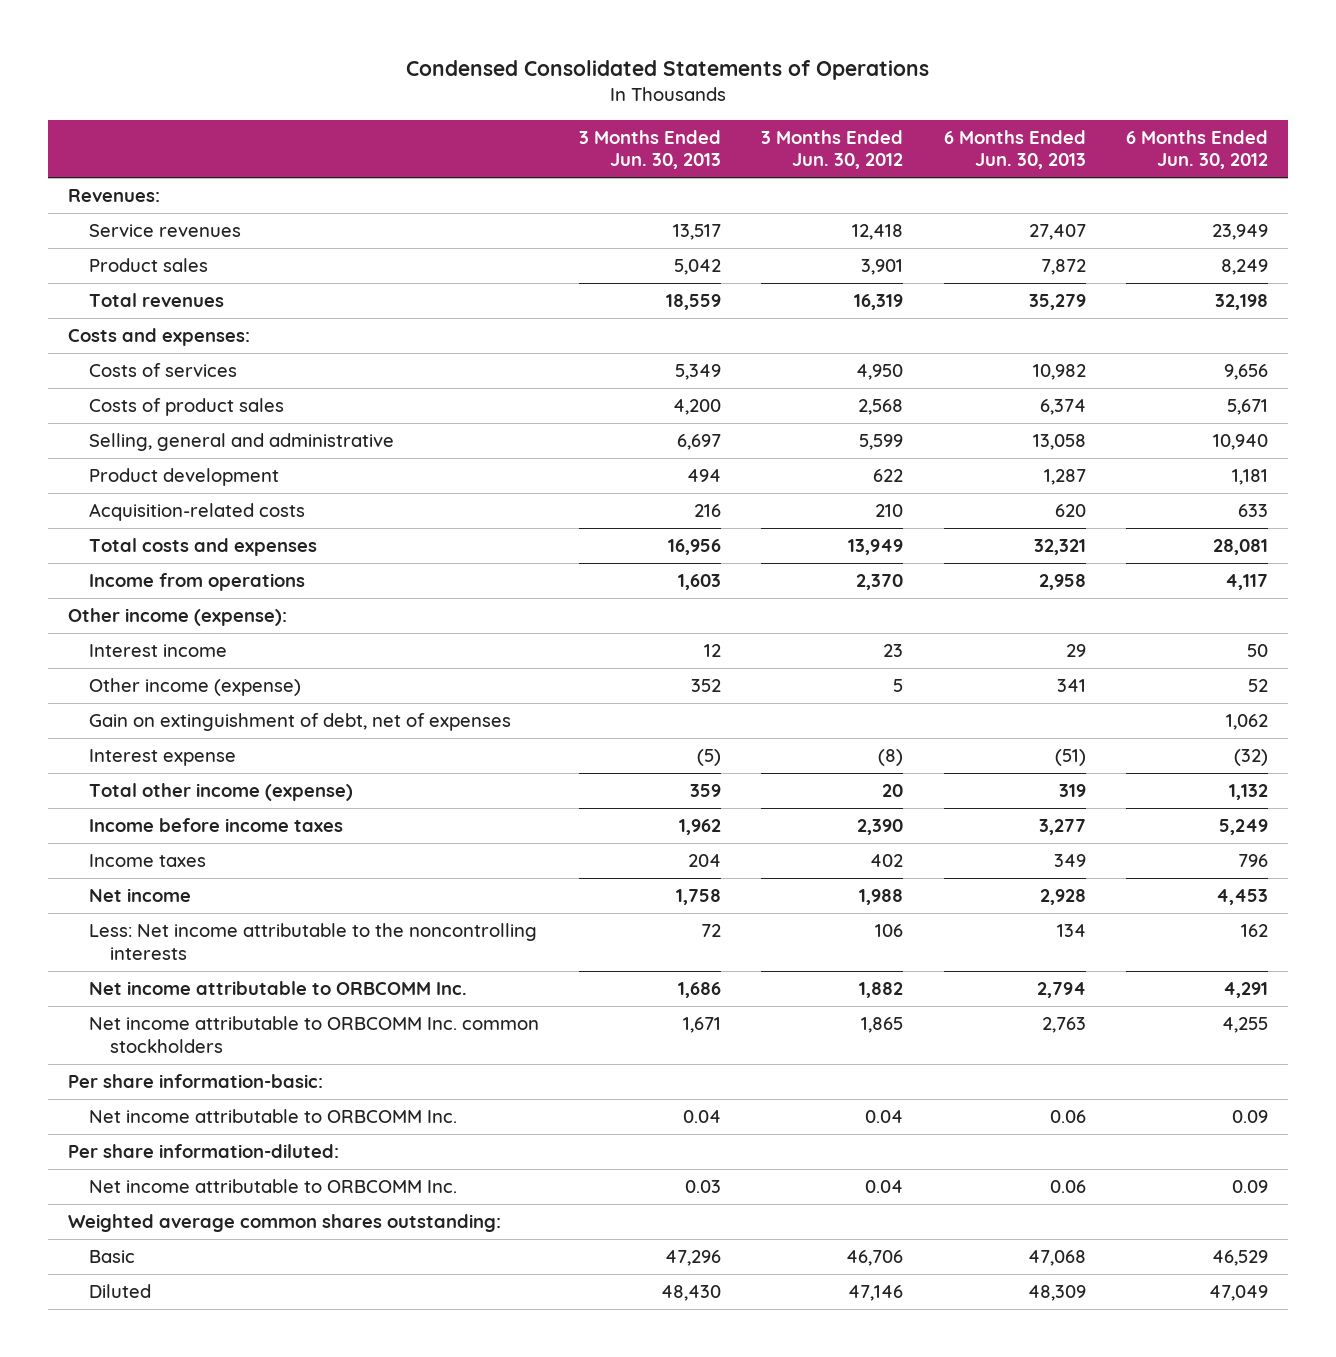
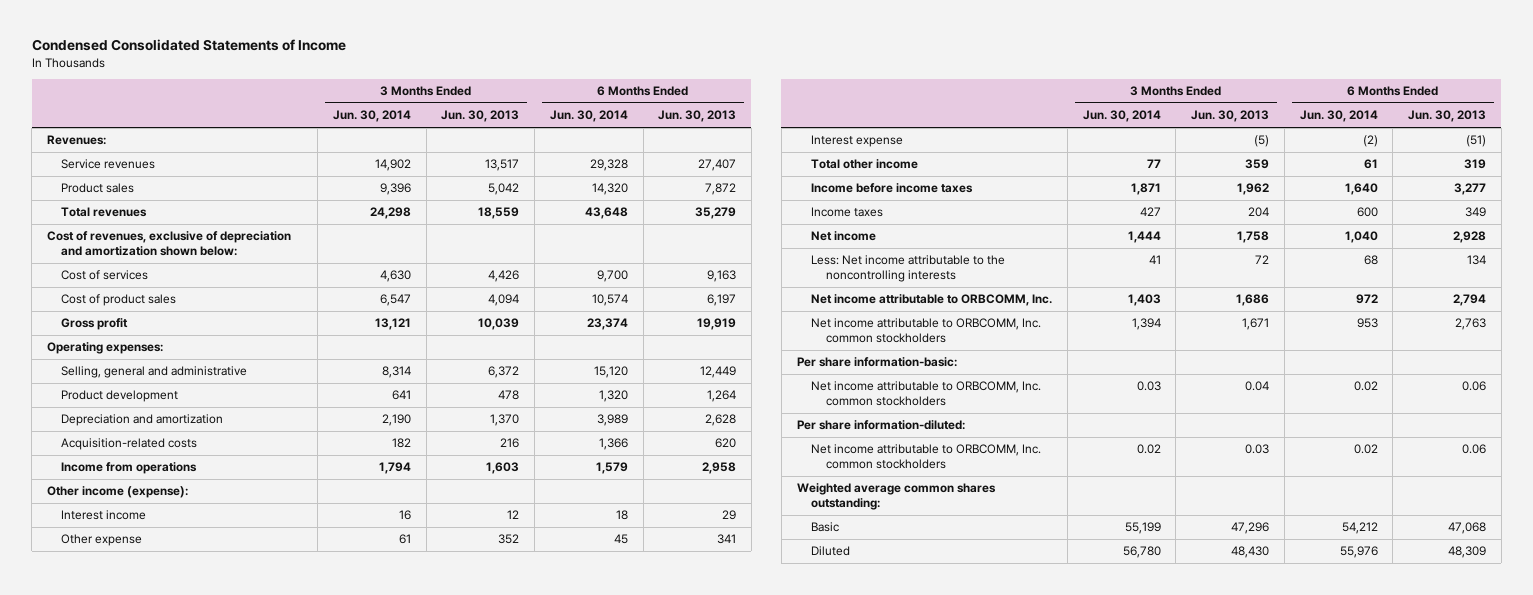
- Condensed Consolidated Statements of Operations
+ Condensed Consolidated Statements of Income
- | 3 Months Ended Jun. 30, 2013 | 3 Months Ended Jun. 30, 2012 | 6 Months Ended Jun. 30, 2013 | 6 Months Ended Jun. 30, 2012
+ | 3 Months Ended Jun. 30, 2014 | 3 Months Ended Jun. 30, 2013 | 6 Months Ended Jun. 30, 2014 | 6 Months Ended Jun. 30, 2013
- Costs and expenses:
- Costs of services | 5,349 | 4,950 | 10,982 | 9,656
- Costs of product sales | 4,200 | 2,568 | 6,374 | 5,671
- Selling, general and administrative | 6,697 | 5,599 | 13,058 | 10,940
- Product development | 494 | 622 | 1,287 | 1,181
+ Cost of revenues, exclusive of depreciation and amortization shown below:
+ Cost of services | 4,630 | 4,426 | 9,700 | 9,163
+ Cost of product sales | 6,547 | 4,094 | 10,574 | 6,197
+ Gross profit | 13,121 | 10,039 | 23,374 | 19,919
+ Operating expenses:
+ Selling, general and administrative | 8,314 | 6,372 | 15,120 | 12,449
+ Product development | 641 | 478 | 1,320 | 1,264
+ Depreciation and amortization | 2,190 | 1,370 | 3,989 | 2,628
- Total costs and expenses | 16,956 | 13,949 | 32,321 | 28,081
- Other income (expense) | 352 | 5 | 341 | 52
- Gain on extinguishment of debt, net of expenses | | | | 1,062
+ Other expense | 61 | 352 | 45 | 341
- Total other income (expense) | 359 | 20 | 319 | 1,132
+ Total other income | 77 | 359 | 61 | 319
- Net income attributable to ORBCOMM Inc. | 1,686 | 1,882 | 2,794 | 4,291
- Net income attributable to ORBCOMM Inc. common stockholders | 1,671 | 1,865 | 2,763 | 4,255
+ Net income attributable to ORBCOMM, Inc. | 1,403 | 1,686 | 972 | 2,794
+ Net income attributable to ORBCOMM, Inc. common stockholders | 1,394 | 1,671 | 953 | 2,763
- Net income attributable to ORBCOMM Inc. | 0.04 | 0.04 | 0.06 | 0.09
+ Net income attributable to ORBCOMM, Inc. common stockholders | 0.03 | 0.04 | 0.02 | 0.06
- Net income attributable to ORBCOMM Inc. | 0.03 | 0.04 | 0.06 | 0.09
+ Net income attributable to ORBCOMM, Inc. common stockholders | 0.02 | 0.03 | 0.02 | 0.06

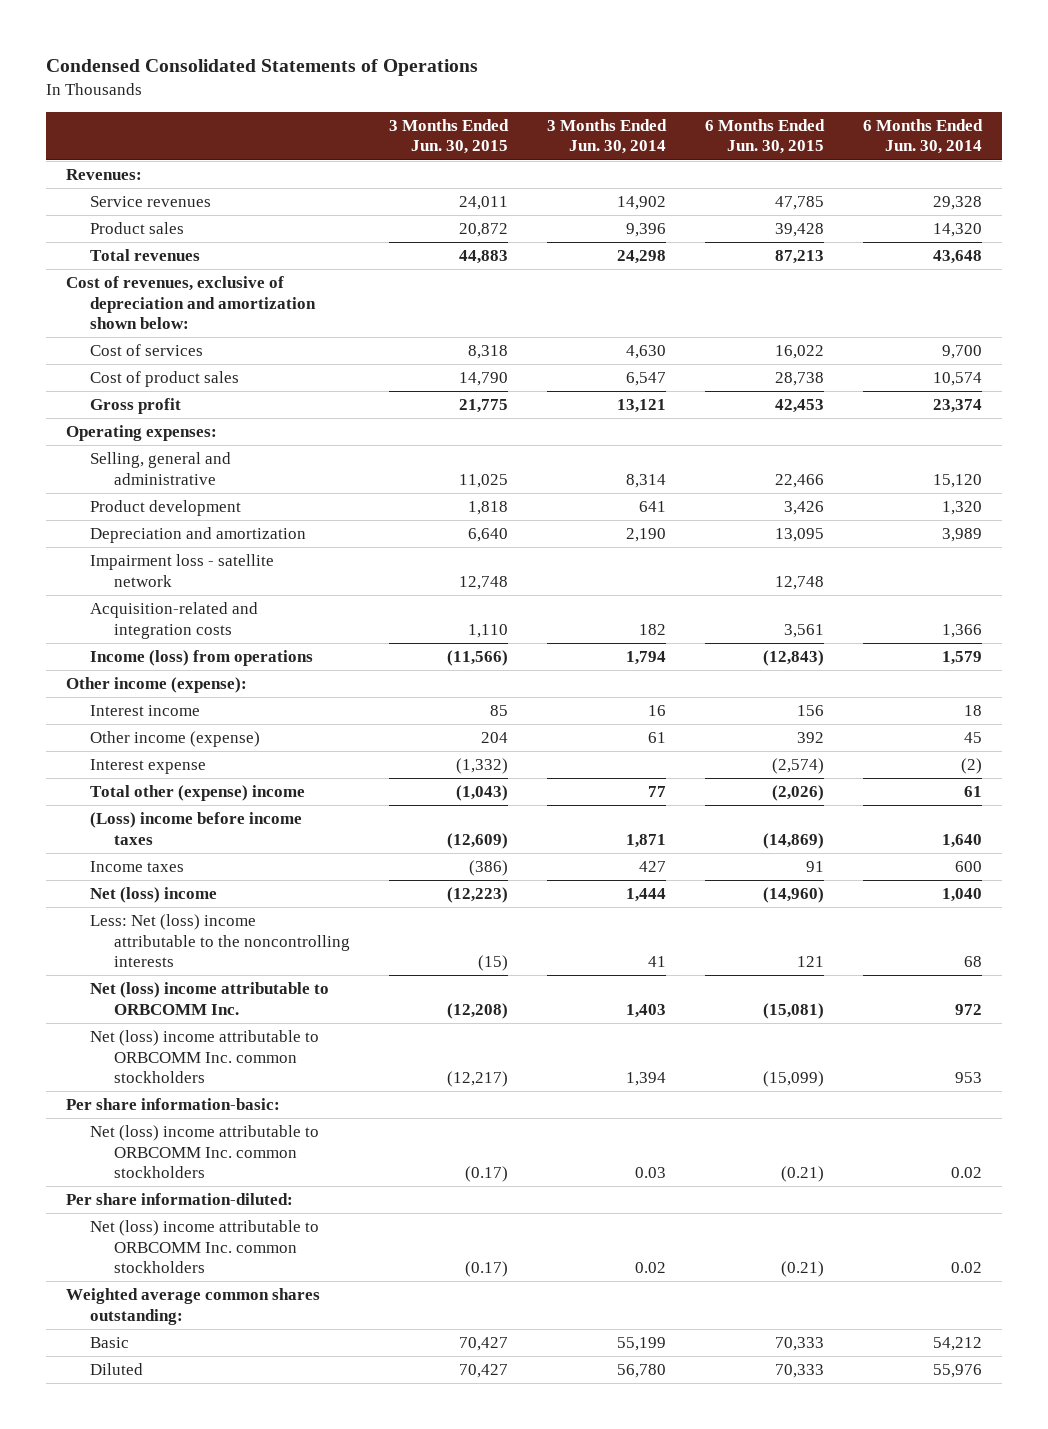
- Condensed Consolidated Statements of Income
+ Condensed Consolidated Statements of Operations
- | 3 Months Ended Jun. 30, 2014 | 3 Months Ended Jun. 30, 2013 | 6 Months Ended Jun. 30, 2014 | 6 Months Ended Jun. 30, 2013
+ | 3 Months Ended Jun. 30, 2015 | 3 Months Ended Jun. 30, 2014 | 6 Months Ended Jun. 30, 2015 | 6 Months Ended Jun. 30, 2014
- Acquisition-related costs | 182 | 216 | 1,366 | 620
- Income from operations | 1,794 | 1,603 | 1,579 | 2,958
+ Impairment loss - satellite network | 12,748 | | 12,748 |
+ Acquisition-related and integration costs | 1,110 | 182 | 3,561 | 1,366
+ Income (loss) from operations | (11,566) | 1,794 | (12,843) | 1,579
- Other expense | 61 | 352 | 45 | 341
+ Other income (expense) | 204 | 61 | 392 | 45
- Total other income | 77 | 359 | 61 | 319
- Income before income taxes | 1,871 | 1,962 | 1,640 | 3,277
+ Total other (expense) income | (1,043) | 77 | (2,026) | 61
+ (Loss) income before income taxes | (12,609) | 1,871 | (14,869) | 1,640
- Net income | 1,444 | 1,758 | 1,040 | 2,928
- Less: Net income attributable to the noncontrolling interests | 41 | 72 | 68 | 134
- Net income attributable to ORBCOMM, Inc. | 1,403 | 1,686 | 972 | 2,794
- Net income attributable to ORBCOMM, Inc. common stockholders | 1,394 | 1,671 | 953 | 2,763
+ Net (loss) income | (12,223) | 1,444 | (14,960) | 1,040
+ Less: Net (loss) income attributable to the noncontrolling interests | (15) | 41 | 121 | 68
+ Net (loss) income attributable to ORBCOMM Inc. | (12,208) | 1,403 | (15,081) | 972
+ Net (loss) income attributable to ORBCOMM Inc. common stockholders | (12,217) | 1,394 | (15,099) | 953
- Net income attributable to ORBCOMM, Inc. common stockholders | 0.03 | 0.04 | 0.02 | 0.06
+ Net (loss) income attributable to ORBCOMM Inc. common stockholders | (0.17) | 0.03 | (0.21) | 0.02
- Net income attributable to ORBCOMM, Inc. common stockholders | 0.02 | 0.03 | 0.02 | 0.06
+ Net (loss) income attributable to ORBCOMM Inc. common stockholders | (0.17) | 0.02 | (0.21) | 0.02

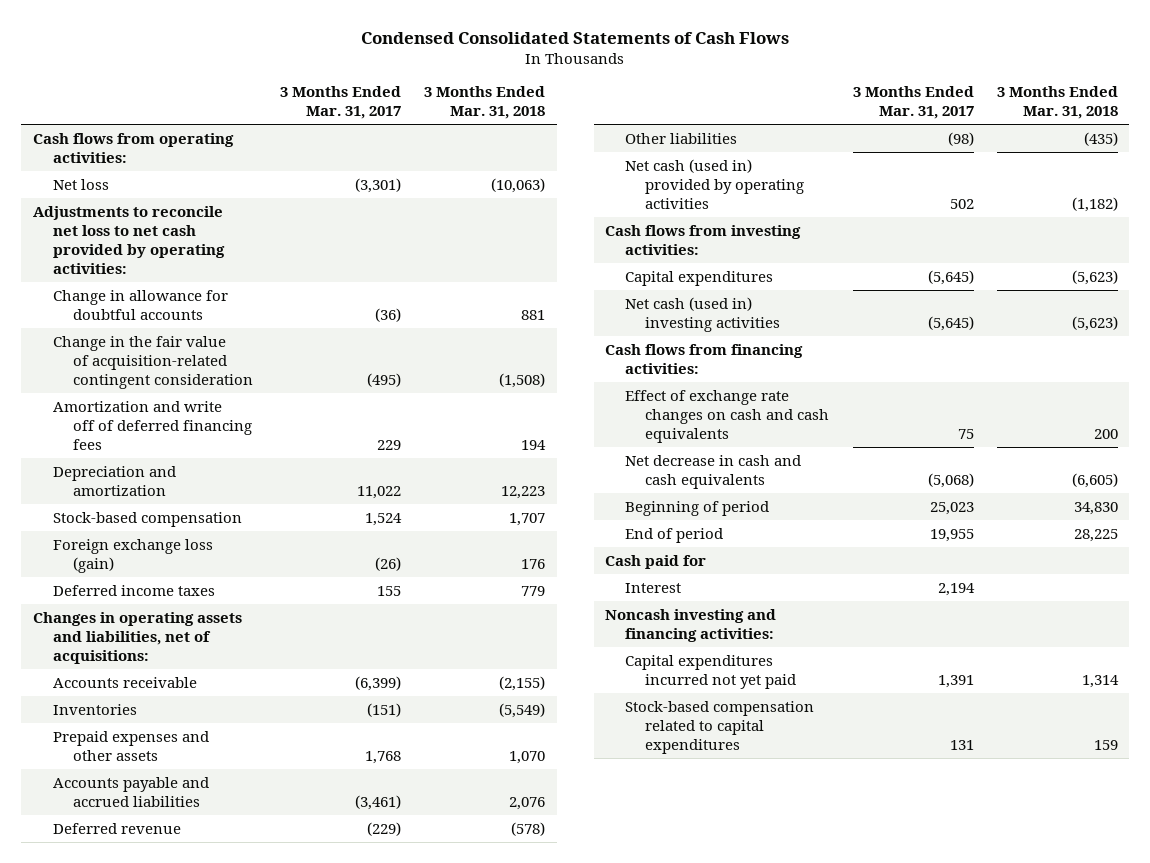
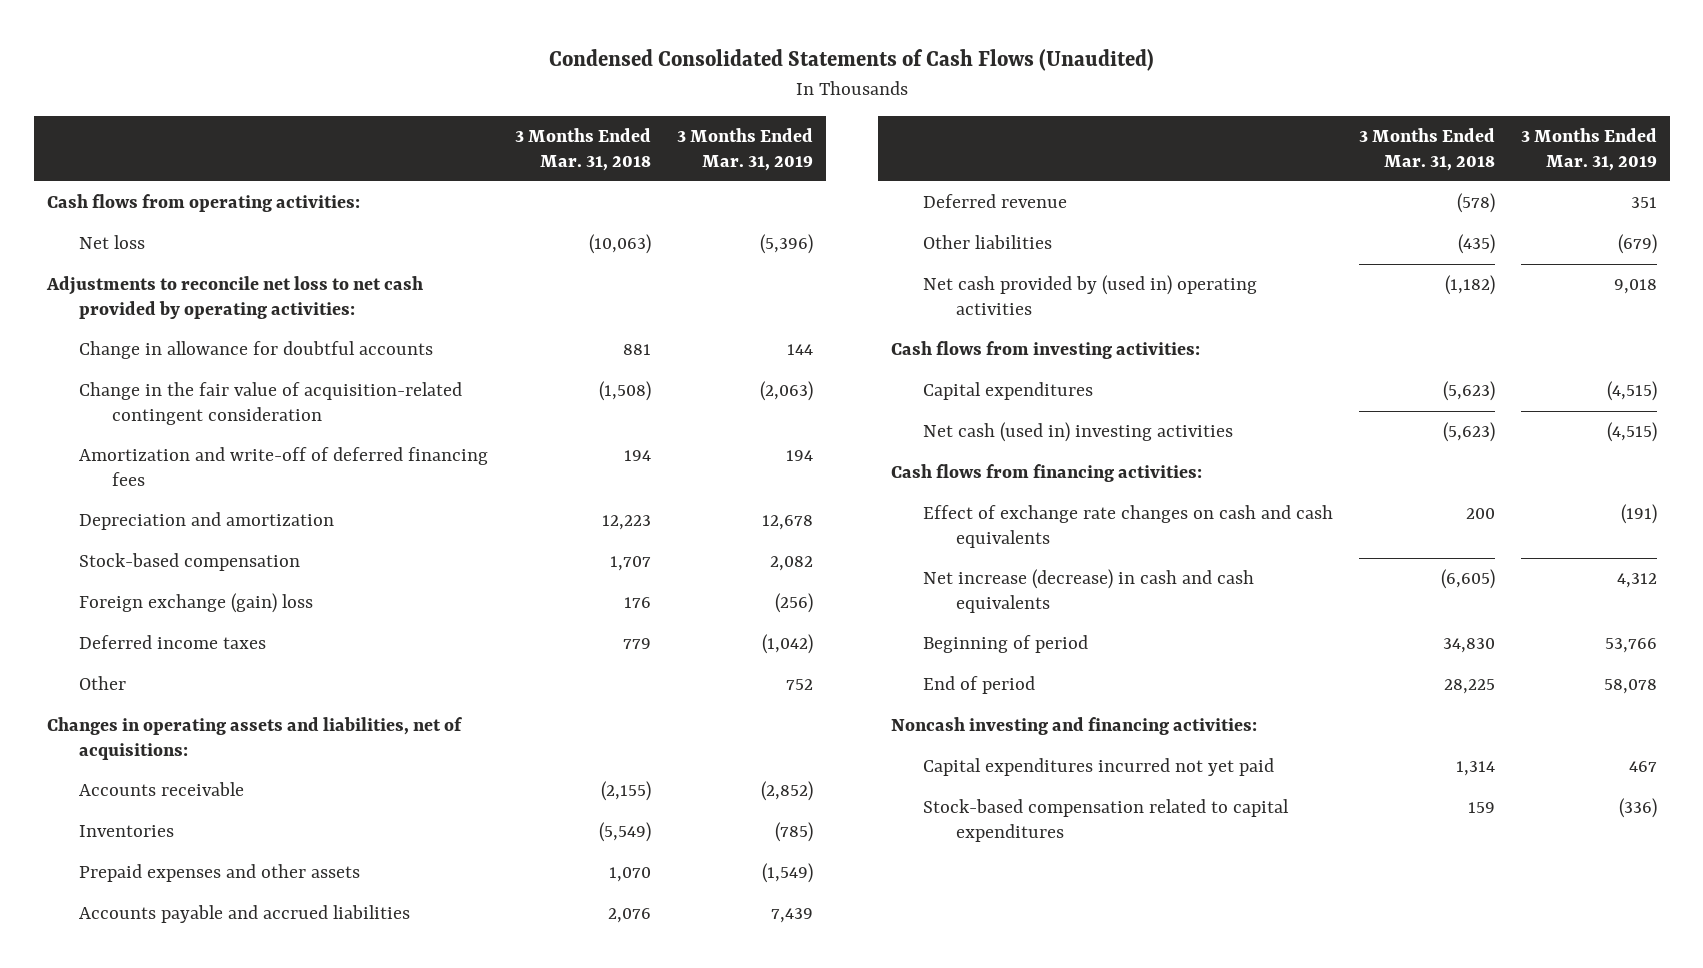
- Condensed Consolidated Statements of Cash Flows
+ Condensed Consolidated Statements of Cash Flows (Unaudited)
- | 3 Months Ended Mar. 31, 2017 | 3 Months Ended Mar. 31, 2018
+ | 3 Months Ended Mar. 31, 2018 | 3 Months Ended Mar. 31, 2019
- Amortization and write off of deferred financing fees | 229 | 194
+ Amortization and write-off of deferred financing fees | 194 | 194
- Foreign exchange loss (gain) | (26) | 176
+ Foreign exchange (gain) loss | 176 | (256)
+ Other | | 752
- Net cash (used in) provided by operating activities | 502 | (1,182)
+ Net cash provided by (used in) operating activities | (1,182) | 9,018
- Net decrease in cash and cash equivalents | (5,068) | (6,605)
+ Net increase (decrease) in cash and cash equivalents | (6,605) | 4,312
- Cash paid for
- Interest | 2,194 |

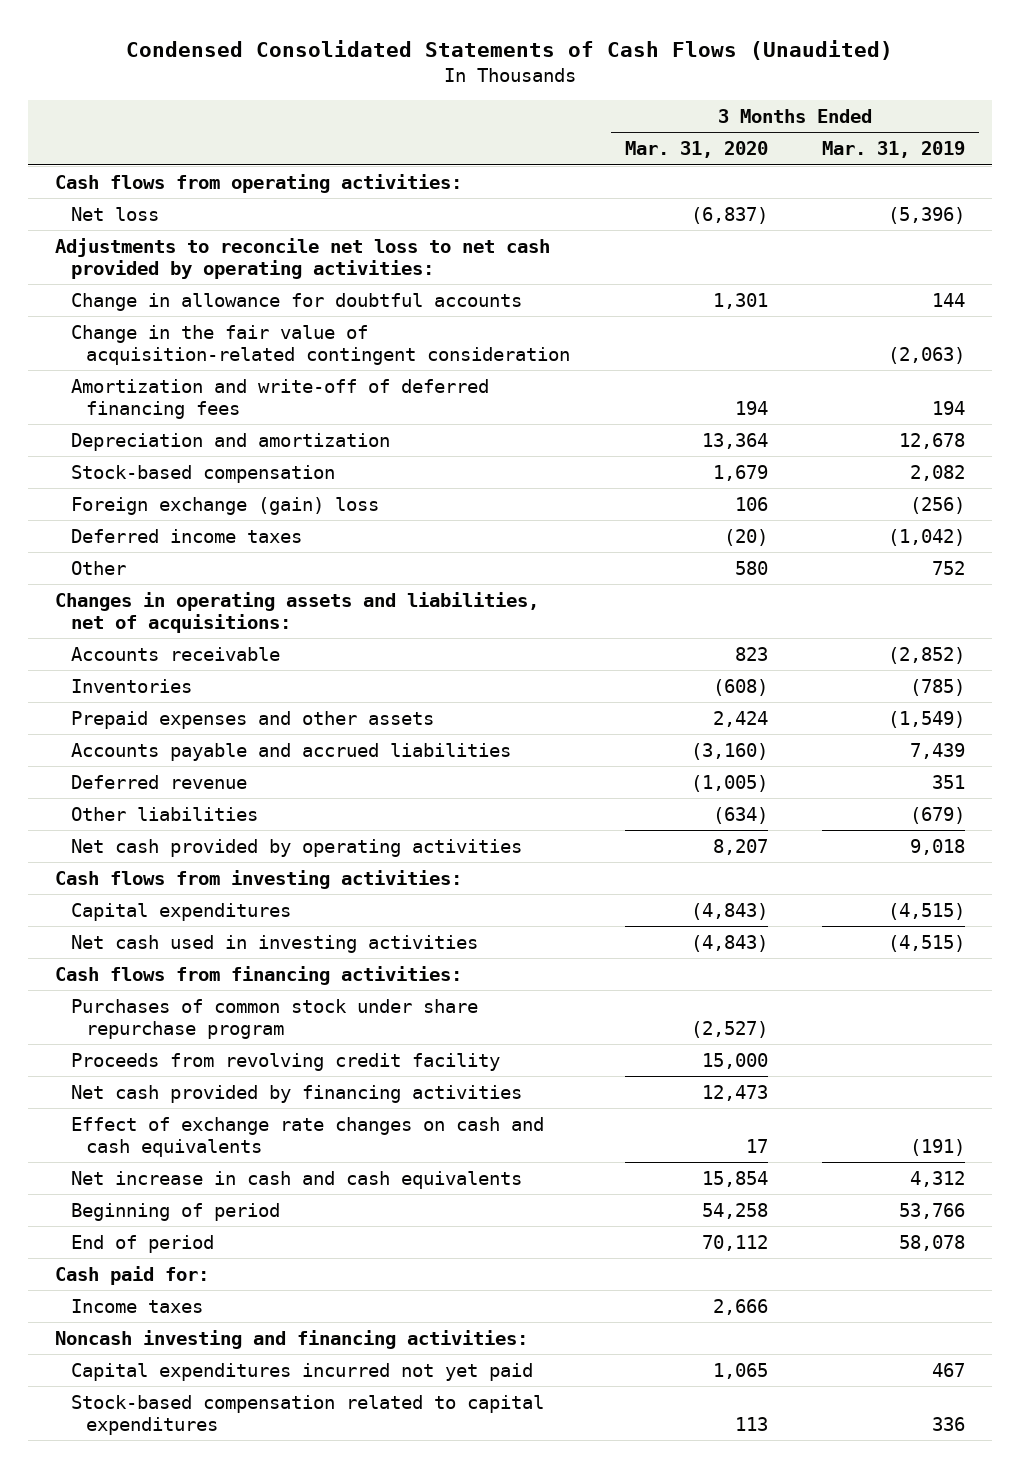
- | 3 Months Ended Mar. 31, 2018 | 3 Months Ended Mar. 31, 2019
+ | 3 Months Ended Mar. 31, 2020 | 3 Months Ended Mar. 31, 2019
- Net cash provided by (used in) operating activities | (1,182) | 9,018
+ Net cash provided by operating activities | 8,207 | 9,018
- Net cash (used in) investing activities | (5,623) | (4,515)
+ Net cash used in investing activities | (4,843) | (4,515)
+ Purchases of common stock under share repurchase program | (2,527) |
+ Proceeds from revolving credit facility | 15,000 |
+ Net cash provided by financing activities | 12,473 |
- Net increase (decrease) in cash and cash equivalents | (6,605) | 4,312
+ Net increase in cash and cash equivalents | 15,854 | 4,312
+ Cash paid for:
+ Income taxes | 2,666 |
- Stock-based compensation related to capital expenditures | 159 | (336)
+ Stock-based compensation related to capital expenditures | 113 | 336

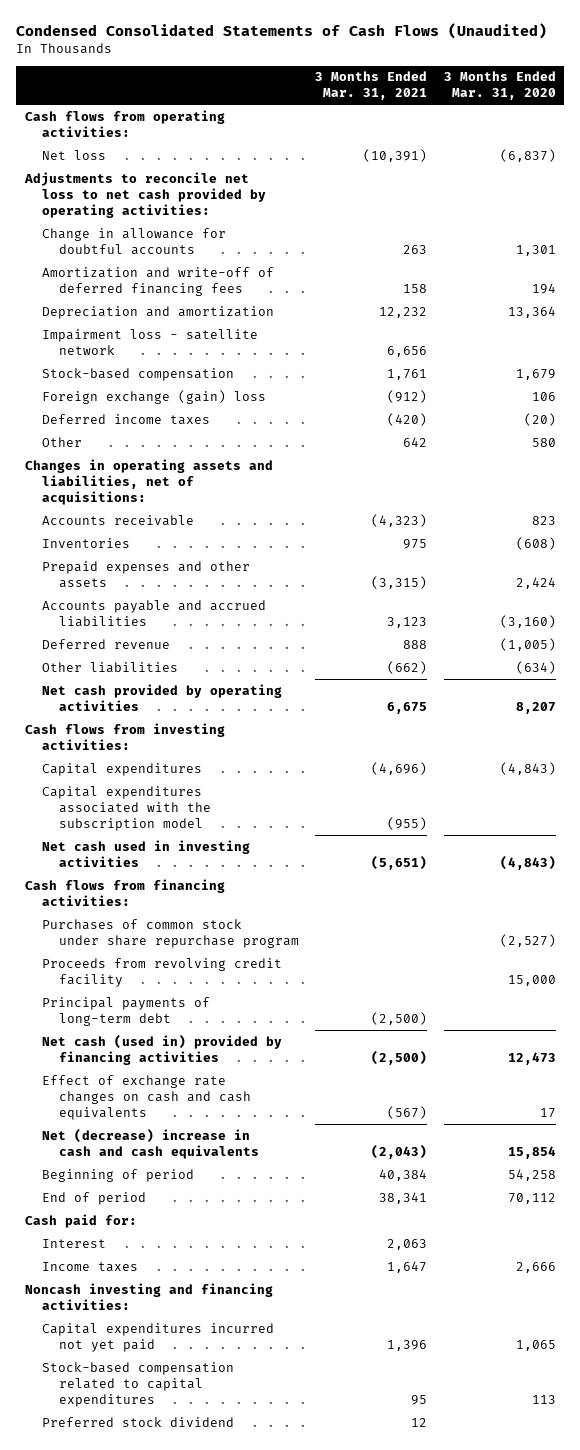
- | 3 Months Ended Mar. 31, 2020 | 3 Months Ended Mar. 31, 2019
+ | 3 Months Ended Mar. 31, 2021 | 3 Months Ended Mar. 31, 2020
- Change in the fair value of acquisition-related contingent consideration | | (2,063)
+ Impairment loss - satellite network | 6,656 |
+ Capital expenditures associated with the subscription model | (955) |
- Net cash provided by financing activities | 12,473 |
+ Principal payments of long-term debt | (2,500) |
+ Net cash (used in) provided by financing activities | (2,500) | 12,473
- Net increase in cash and cash equivalents | 15,854 | 4,312
+ Net (decrease) increase in cash and cash equivalents | (2,043) | 15,854
+ Interest | 2,063 |
+ Preferred stock dividend | 12 |

